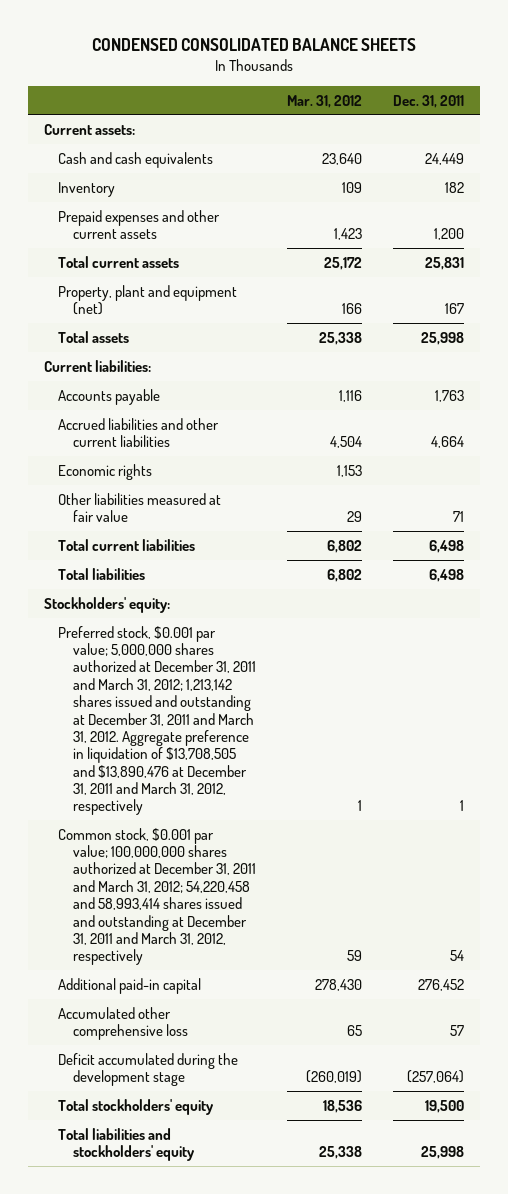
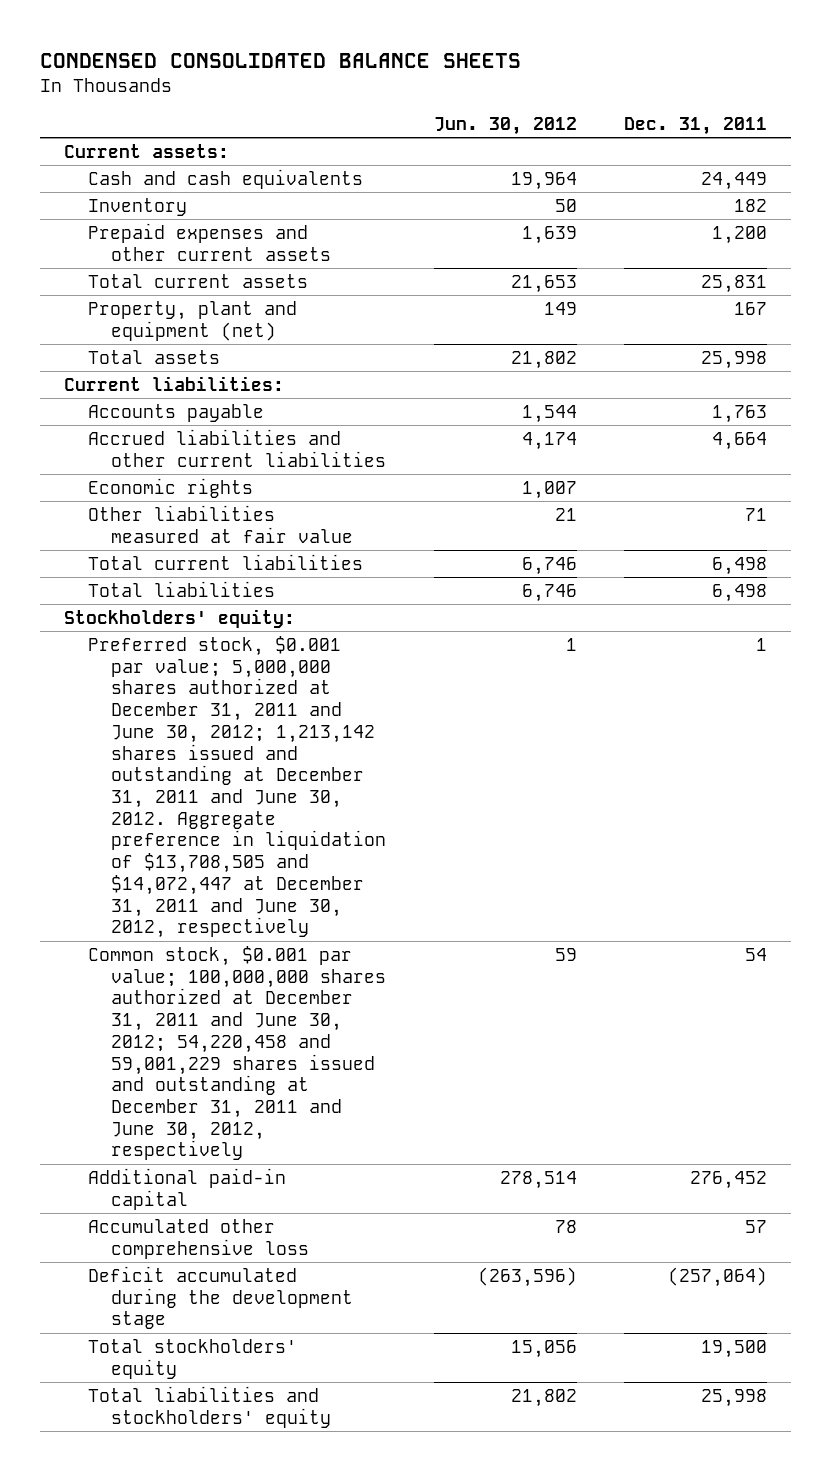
- | Mar. 31, 2012 | Dec. 31, 2011
+ | Jun. 30, 2012 | Dec. 31, 2011
- Preferred stock, $0.001 par value; 5,000,000 shares authorized at December 31, 2011 and March 31, 2012; 1,213,142 shares issued and outstanding at December 31, 2011 and March 31, 2012. Aggregate preference in liquidation of $13,708,505 and $13,890,476 at December 31, 2011 and March 31, 2012, respectively | 1 | 1
- Common stock, $0.001 par value; 100,000,000 shares authorized at December 31, 2011 and March 31, 2012; 54,220,458 and 58,993,414 shares issued and outstanding at December 31, 2011 and March 31, 2012, respectively | 59 | 54
+ Preferred stock, $0.001 par value; 5,000,000 shares authorized at December 31, 2011 and June 30, 2012; 1,213,142 shares issued and outstanding at December 31, 2011 and June 30, 2012. Aggregate preference in liquidation of $13,708,505 and $14,072,447 at December 31, 2011 and June 30, 2012, respectively | 1 | 1
+ Common stock, $0.001 par value; 100,000,000 shares authorized at December 31, 2011 and June 30, 2012; 54,220,458 and 59,001,229 shares issued and outstanding at December 31, 2011 and June 30, 2012, respectively | 59 | 54

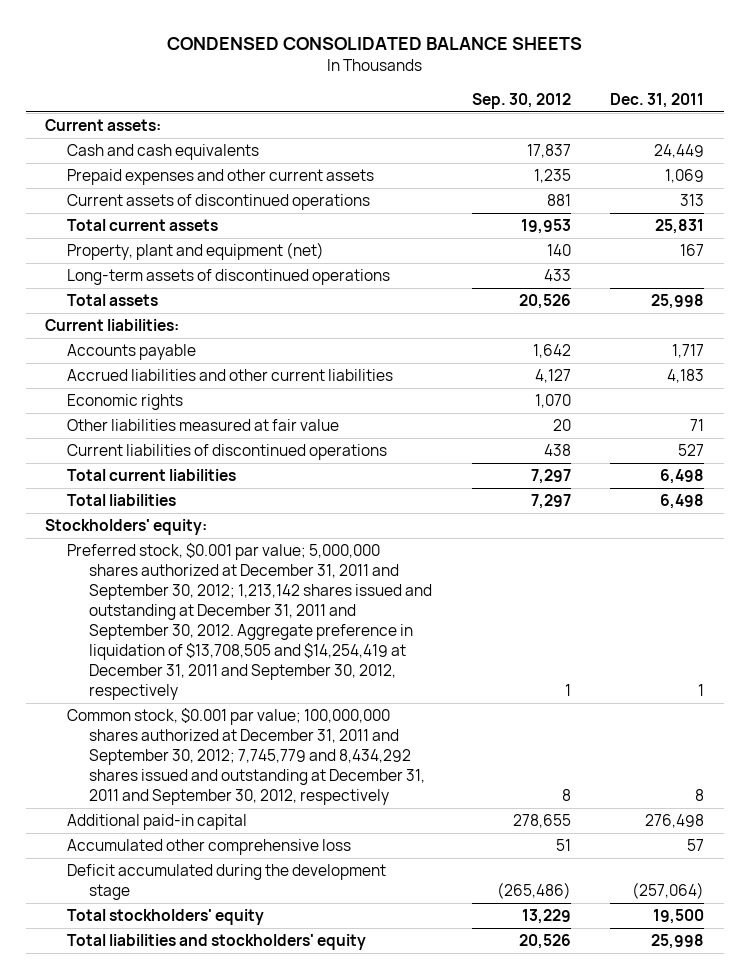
- | Jun. 30, 2012 | Dec. 31, 2011
+ | Sep. 30, 2012 | Dec. 31, 2011
- Inventory | 50 | 182
- Prepaid expenses and other current assets | 1,639 | 1,200
+ Prepaid expenses and other current assets | 1,235 | 1,069
+ Current assets of discontinued operations | 881 | 313
+ Long-term assets of discontinued operations | 433 |
- Accounts payable | 1,544 | 1,763
- Accrued liabilities and other current liabilities | 4,174 | 4,664
+ Accounts payable | 1,642 | 1,717
+ Accrued liabilities and other current liabilities | 4,127 | 4,183
+ Current liabilities of discontinued operations | 438 | 527
- Preferred stock, $0.001 par value; 5,000,000 shares authorized at December 31, 2011 and June 30, 2012; 1,213,142 shares issued and outstanding at December 31, 2011 and June 30, 2012. Aggregate preference in liquidation of $13,708,505 and $14,072,447 at December 31, 2011 and June 30, 2012, respectively | 1 | 1
- Common stock, $0.001 par value; 100,000,000 shares authorized at December 31, 2011 and June 30, 2012; 54,220,458 and 59,001,229 shares issued and outstanding at December 31, 2011 and June 30, 2012, respectively | 59 | 54
- Additional paid-in capital | 278,514 | 276,452
+ Preferred stock, $0.001 par value; 5,000,000 shares authorized at December 31, 2011 and September 30, 2012; 1,213,142 shares issued and outstanding at December 31, 2011 and September 30, 2012. Aggregate preference in liquidation of $13,708,505 and $14,254,419 at December 31, 2011 and September 30, 2012, respectively | 1 | 1
+ Common stock, $0.001 par value; 100,000,000 shares authorized at December 31, 2011 and September 30, 2012; 7,745,779 and 8,434,292 shares issued and outstanding at December 31, 2011 and September 30, 2012, respectively | 8 | 8
+ Additional paid-in capital | 278,655 | 276,498

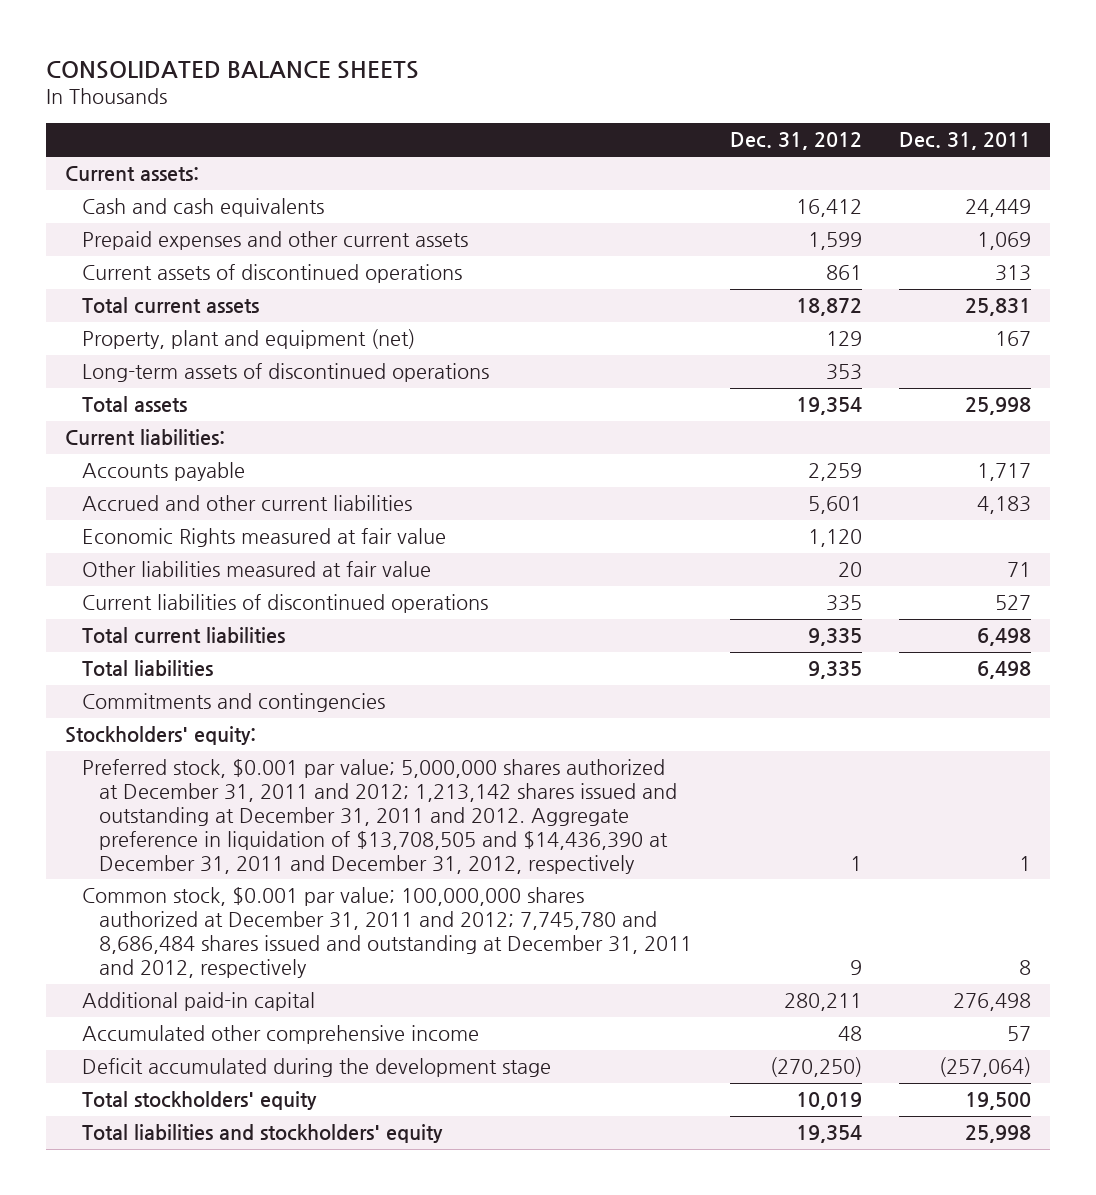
- CONDENSED CONSOLIDATED BALANCE SHEETS
+ CONSOLIDATED BALANCE SHEETS
- | Sep. 30, 2012 | Dec. 31, 2011
+ | Dec. 31, 2012 | Dec. 31, 2011
- Accrued liabilities and other current liabilities | 4,127 | 4,183
- Economic rights | 1,070 |
+ Accrued and other current liabilities | 5,601 | 4,183
+ Economic Rights measured at fair value | 1,120 |
+ Commitments and contingencies
- Preferred stock, $0.001 par value; 5,000,000 shares authorized at December 31, 2011 and September 30, 2012; 1,213,142 shares issued and outstanding at December 31, 2011 and September 30, 2012. Aggregate preference in liquidation of $13,708,505 and $14,254,419 at December 31, 2011 and September 30, 2012, respectively | 1 | 1
- Common stock, $0.001 par value; 100,000,000 shares authorized at December 31, 2011 and September 30, 2012; 7,745,779 and 8,434,292 shares issued and outstanding at December 31, 2011 and September 30, 2012, respectively | 8 | 8
+ Preferred stock, $0.001 par value; 5,000,000 shares authorized at December 31, 2011 and 2012; 1,213,142 shares issued and outstanding at December 31, 2011 and 2012. Aggregate preference in liquidation of $13,708,505 and $14,436,390 at December 31, 2011 and December 31, 2012, respectively | 1 | 1
+ Common stock, $0.001 par value; 100,000,000 shares authorized at December 31, 2011 and 2012; 7,745,780 and 8,686,484 shares issued and outstanding at December 31, 2011 and 2012, respectively | 9 | 8
- Accumulated other comprehensive loss | 51 | 57
+ Accumulated other comprehensive income | 48 | 57

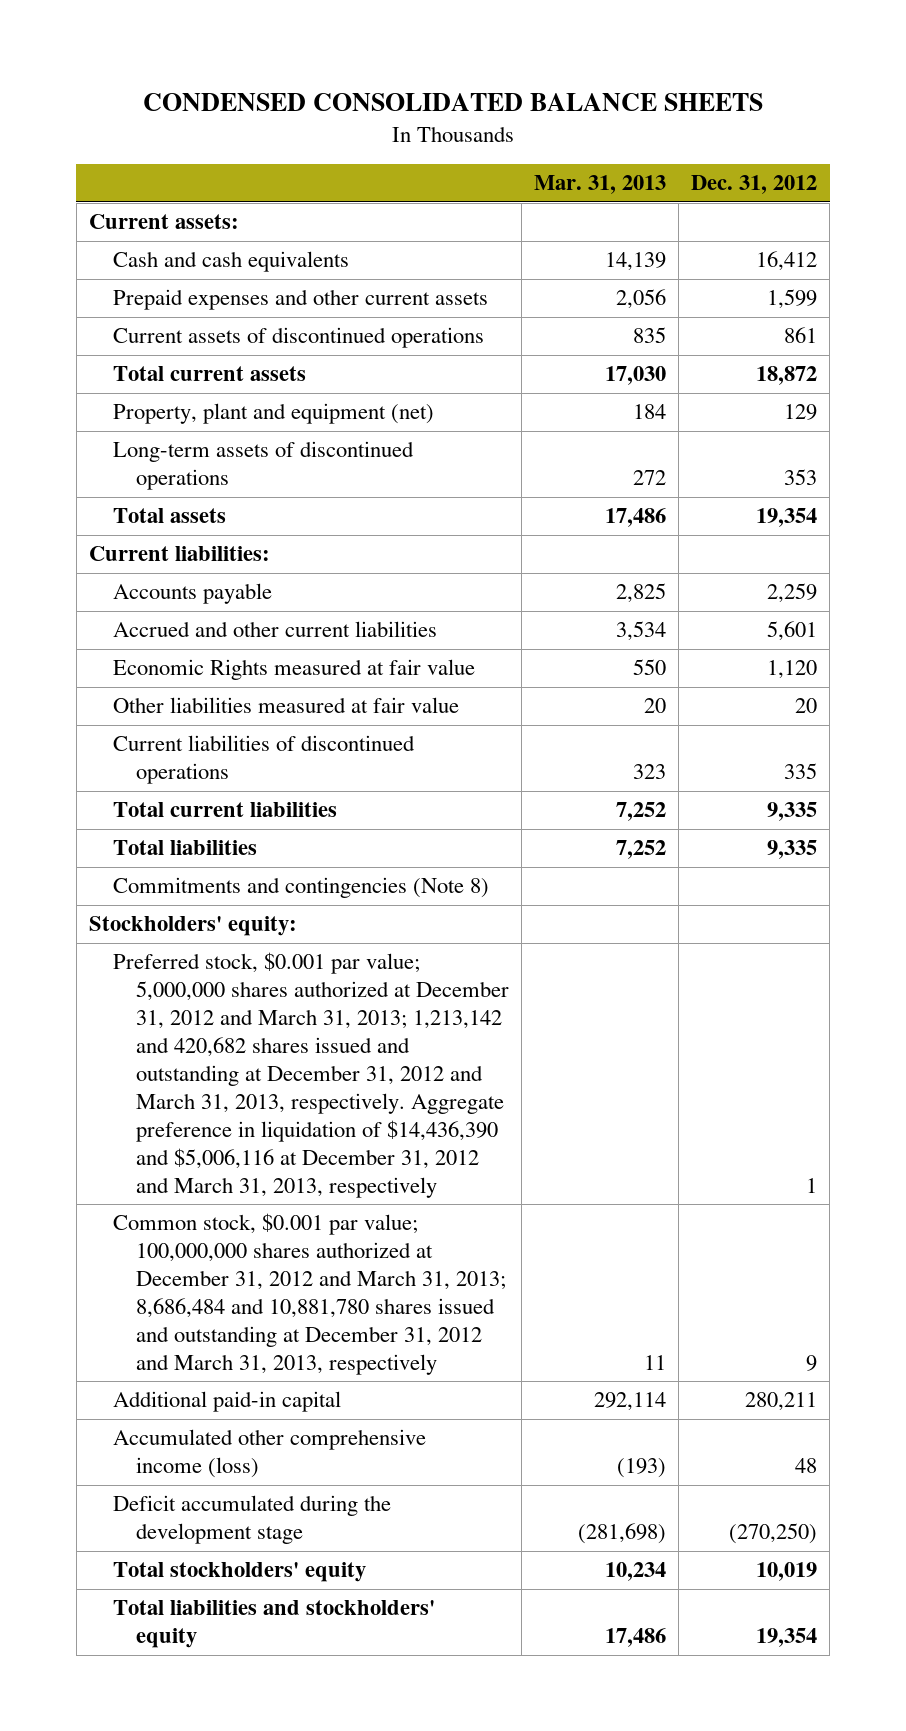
- CONSOLIDATED BALANCE SHEETS
+ CONDENSED CONSOLIDATED BALANCE SHEETS
- | Dec. 31, 2012 | Dec. 31, 2011
+ | Mar. 31, 2013 | Dec. 31, 2012
- Commitments and contingencies
+ Commitments and contingencies (Note 8)
- Preferred stock, $0.001 par value; 5,000,000 shares authorized at December 31, 2011 and 2012; 1,213,142 shares issued and outstanding at December 31, 2011 and 2012. Aggregate preference in liquidation of $13,708,505 and $14,436,390 at December 31, 2011 and December 31, 2012, respectively | 1 | 1
- Common stock, $0.001 par value; 100,000,000 shares authorized at December 31, 2011 and 2012; 7,745,780 and 8,686,484 shares issued and outstanding at December 31, 2011 and 2012, respectively | 9 | 8
+ Preferred stock, $0.001 par value; 5,000,000 shares authorized at December 31, 2012 and March 31, 2013; 1,213,142 and 420,682 shares issued and outstanding at December 31, 2012 and March 31, 2013, respectively. Aggregate preference in liquidation of $14,436,390 and $5,006,116 at December 31, 2012 and March 31, 2013, respectively | | 1
+ Common stock, $0.001 par value; 100,000,000 shares authorized at December 31, 2012 and March 31, 2013; 8,686,484 and 10,881,780 shares issued and outstanding at December 31, 2012 and March 31, 2013, respectively | 11 | 9
- Accumulated other comprehensive income | 48 | 57
+ Accumulated other comprehensive income (loss) | (193) | 48

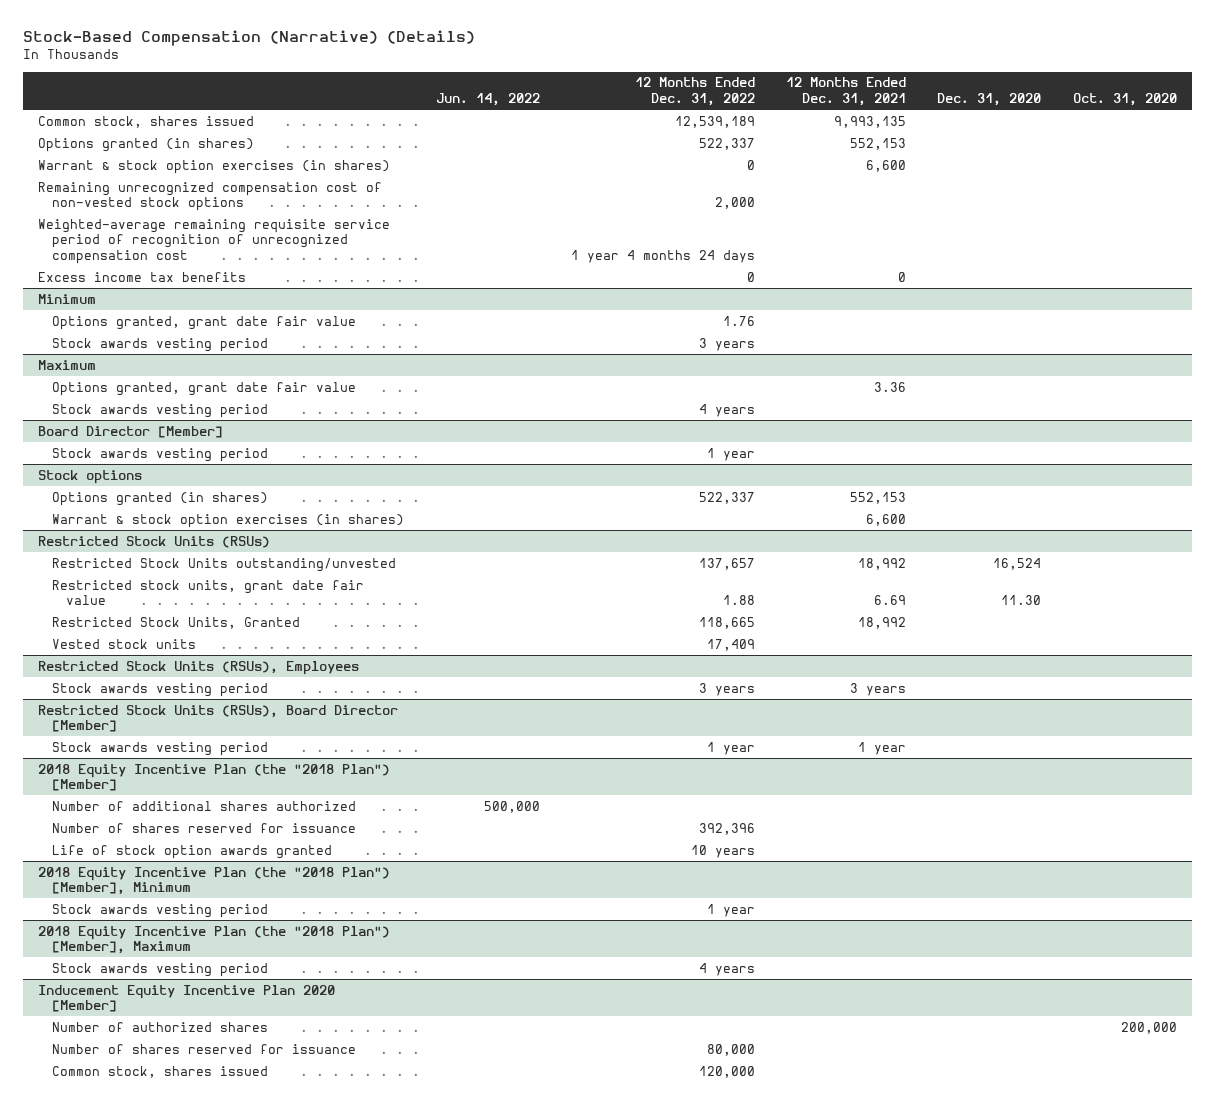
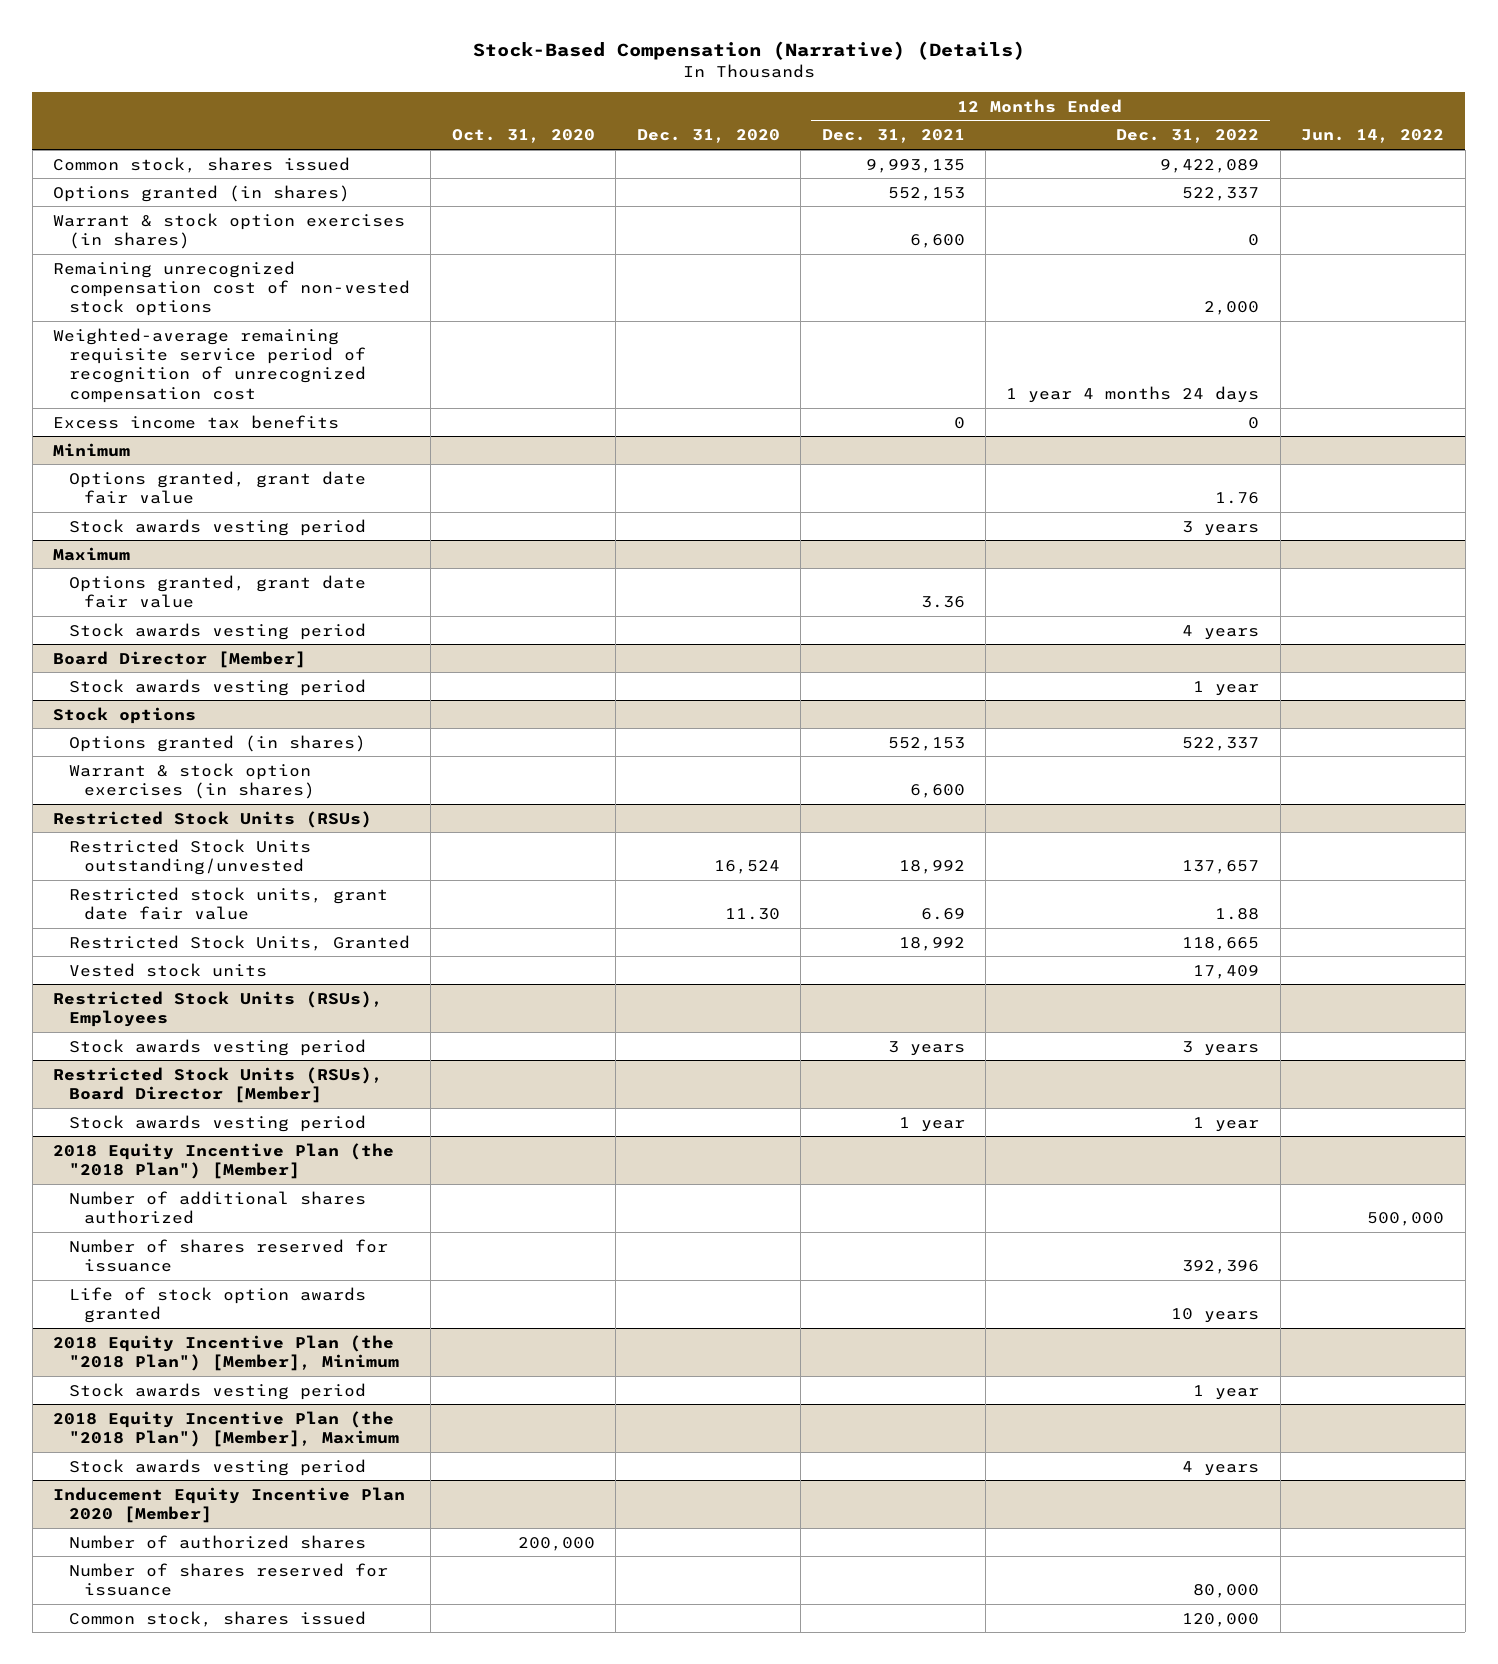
- | Jun. 14, 2022 | 12 Months Ended Dec. 31, 2022 | 12 Months Ended Dec. 31, 2021 | Dec. 31, 2020 | Oct. 31, 2020
+ | Oct. 31, 2020 | Dec. 31, 2020 | 12 Months Ended Dec. 31, 2021 | 12 Months Ended Dec. 31, 2022 | Jun. 14, 2022
- Common stock, shares issued | | 12,539,189 | 9,993,135 | |
+ Common stock, shares issued | | | 9,993,135 | 9,422,089 |

